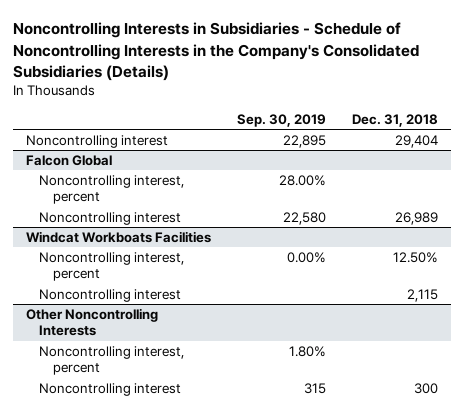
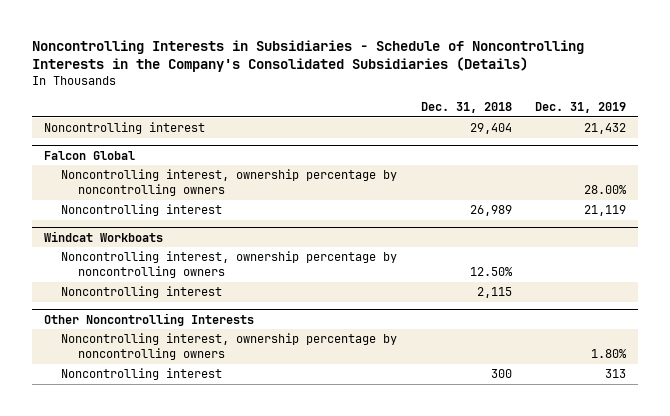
- | Sep. 30, 2019 | Dec. 31, 2018
+ | Dec. 31, 2018 | Dec. 31, 2019
@ Falcon Global
- Noncontrolling interest, percent | 28.00% |
+ Noncontrolling interest, ownership percentage by noncontrolling owners | | 28.00%
- Windcat Workboats Facilities
- Noncontrolling interest, percent | 0.00% | 12.50%
+ Windcat Workboats
+ Noncontrolling interest, ownership percentage by noncontrolling owners | 12.50% |
@ Other Noncontrolling Interests
- Noncontrolling interest, percent | 1.80% |
+ Noncontrolling interest, ownership percentage by noncontrolling owners | | 1.80%

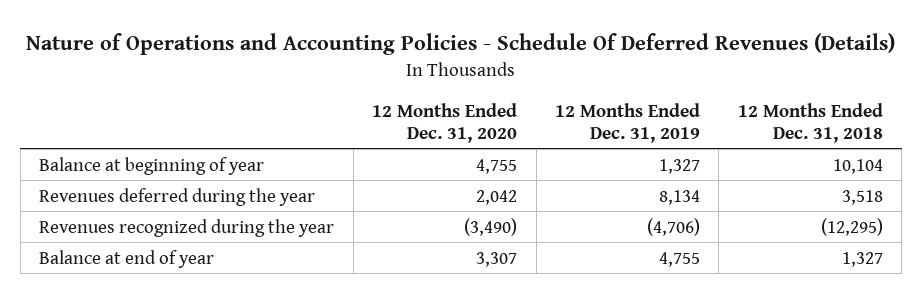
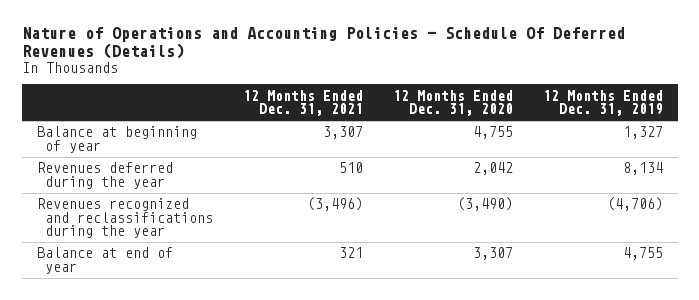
- | 12 Months Ended Dec. 31, 2020 | 12 Months Ended Dec. 31, 2019 | 12 Months Ended Dec. 31, 2018
+ | 12 Months Ended Dec. 31, 2021 | 12 Months Ended Dec. 31, 2020 | 12 Months Ended Dec. 31, 2019
- Revenues recognized during the year | (3,490) | (4,706) | (12,295)
+ Revenues recognized and reclassifications during the year | (3,496) | (3,490) | (4,706)

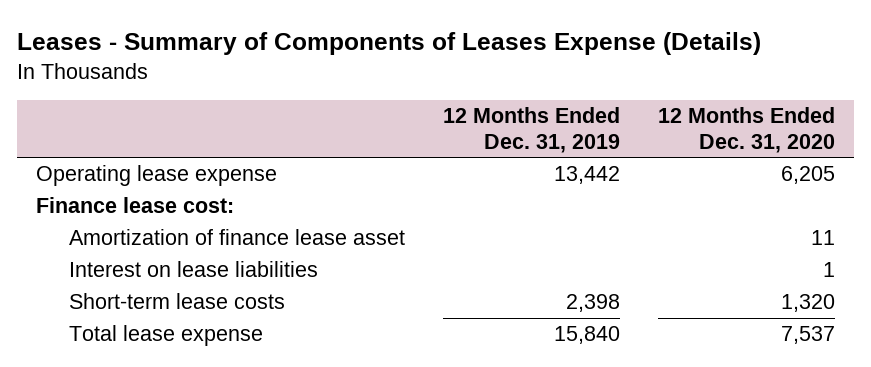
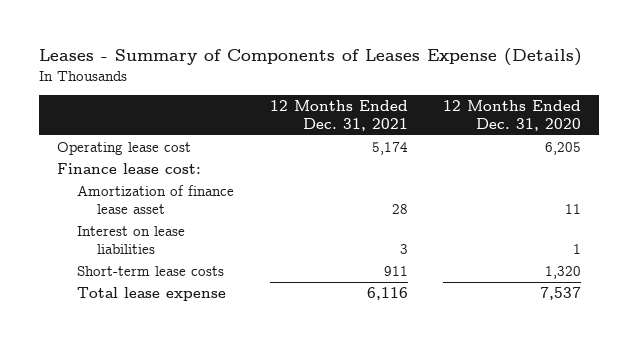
- | 12 Months Ended Dec. 31, 2019 | 12 Months Ended Dec. 31, 2020
+ | 12 Months Ended Dec. 31, 2021 | 12 Months Ended Dec. 31, 2020
- Operating lease expense | 13,442 | 6,205
+ Operating lease cost | 5,174 | 6,205

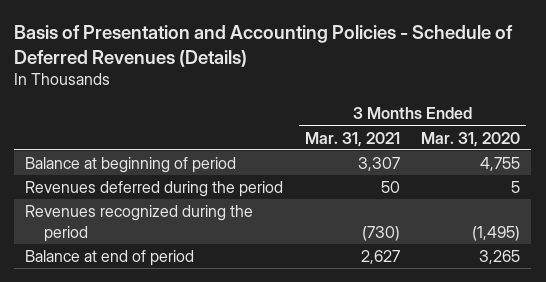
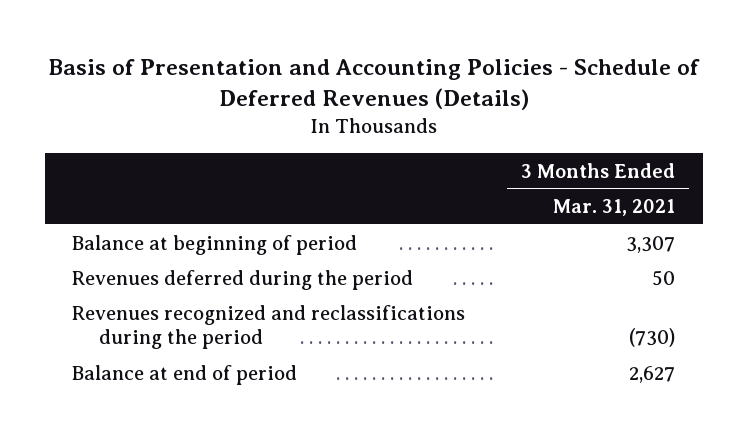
- | 3 Months Ended Mar. 31, 2021 | 3 Months Ended Mar. 31, 2020
+ | 3 Months Ended Mar. 31, 2021
- Revenues recognized during the period | (730) | (1,495)
+ Revenues recognized and reclassifications during the period | (730)

